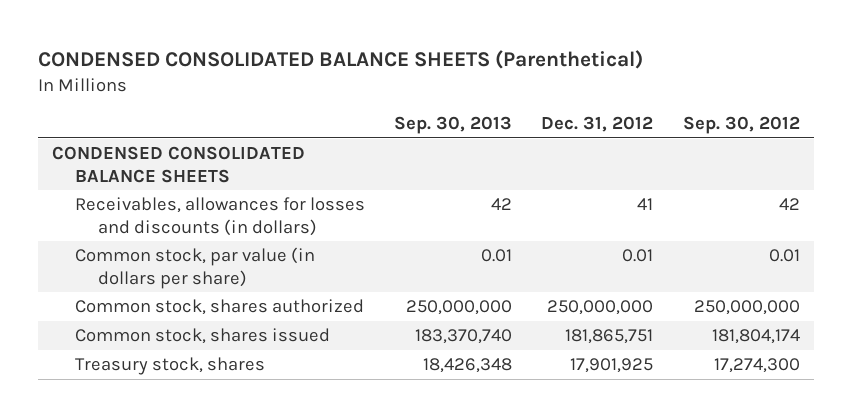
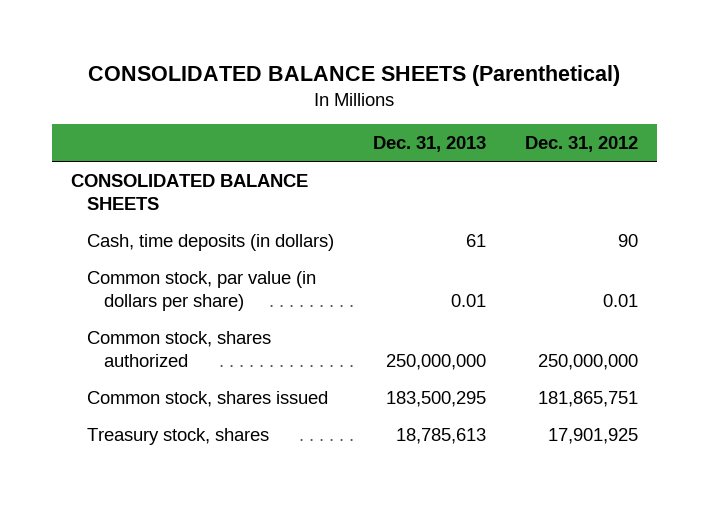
- CONDENSED CONSOLIDATED BALANCE SHEETS (Parenthetical)
+ CONSOLIDATED BALANCE SHEETS (Parenthetical)
- | Sep. 30, 2013 | Dec. 31, 2012 | Sep. 30, 2012
+ | Dec. 31, 2013 | Dec. 31, 2012
- CONDENSED CONSOLIDATED BALANCE SHEETS
- Receivables, allowances for losses and discounts (in dollars) | 42 | 41 | 42
+ CONSOLIDATED BALANCE SHEETS
+ Cash, time deposits (in dollars) | 61 | 90

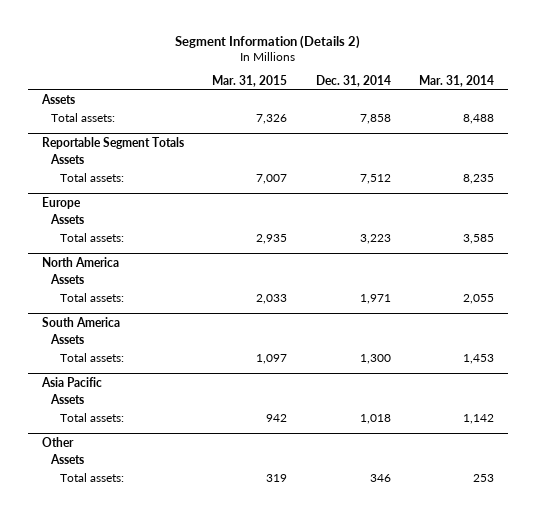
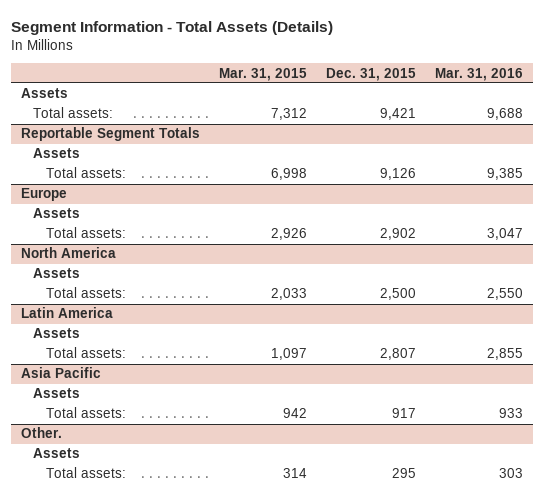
- Segment Information (Details 2)
+ Segment Information - Total Assets (Details)
- | Mar. 31, 2015 | Dec. 31, 2014 | Mar. 31, 2014
+ | Mar. 31, 2015 | Dec. 31, 2015 | Mar. 31, 2016
- Total assets: | 7,326 | 7,858 | 8,488
+ Total assets: | 7,312 | 9,421 | 9,688
@ Reportable Segment Totals
- Total assets: | 7,007 | 7,512 | 8,235
+ Total assets: | 6,998 | 9,126 | 9,385
@ Europe
- Total assets: | 2,935 | 3,223 | 3,585
+ Total assets: | 2,926 | 2,902 | 3,047
- South America
+ Latin America
- Other
+ Other.
- Total assets: | 319 | 346 | 253
+ Total assets: | 314 | 295 | 303

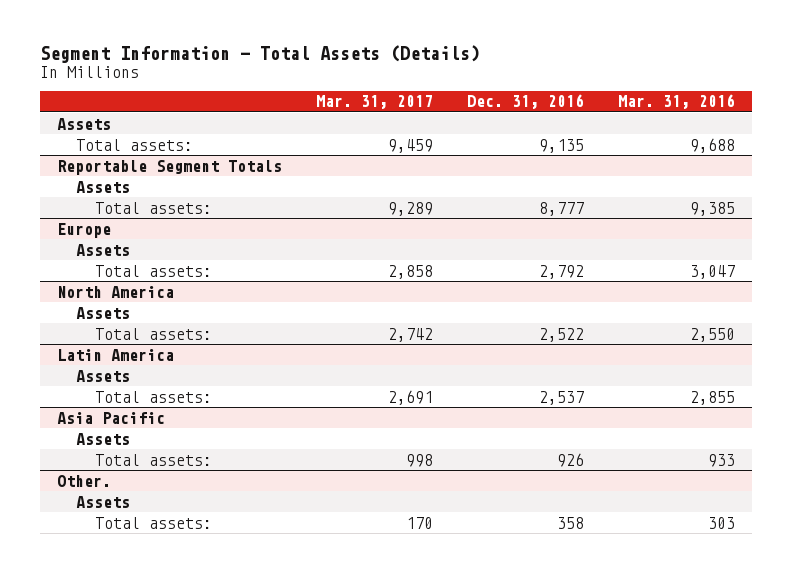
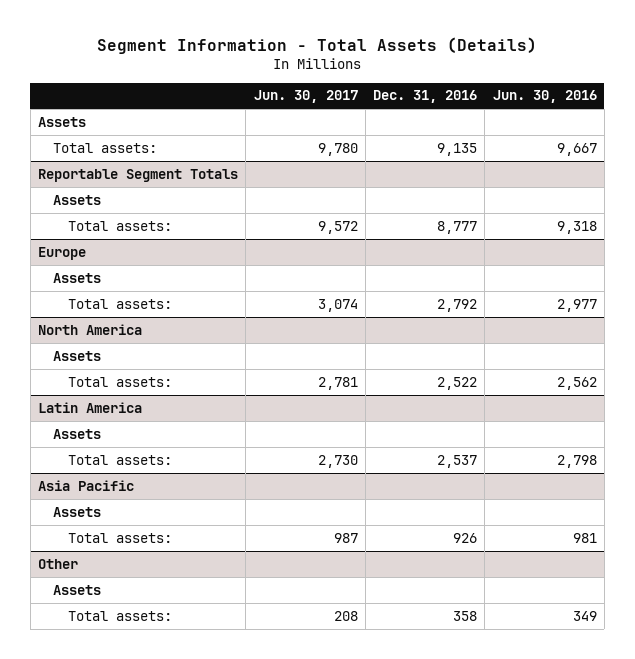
- | Mar. 31, 2017 | Dec. 31, 2016 | Mar. 31, 2016
+ | Jun. 30, 2017 | Dec. 31, 2016 | Jun. 30, 2016
- Other.
+ Other

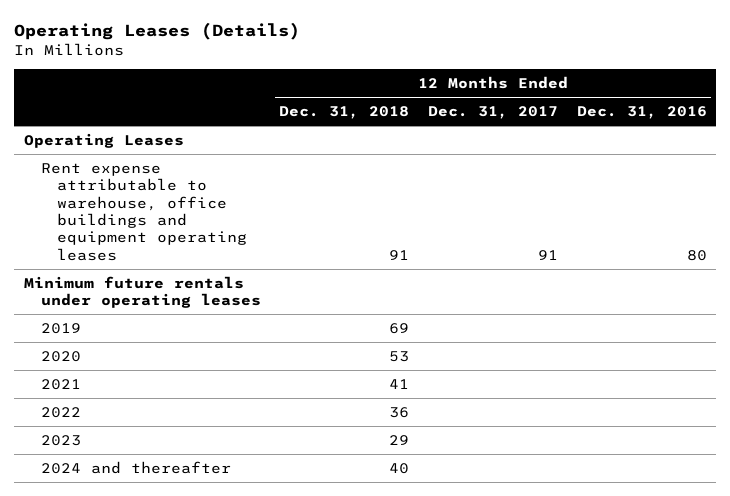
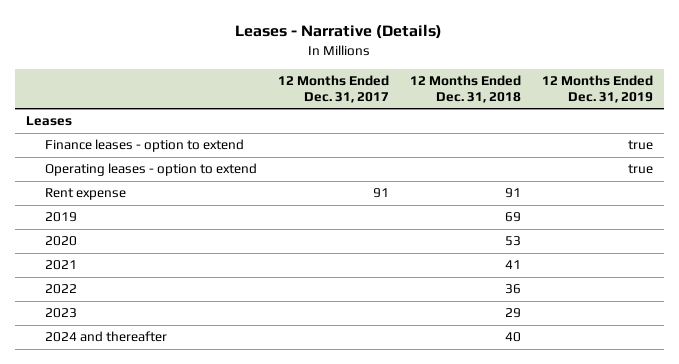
- Operating Leases (Details)
+ Leases - Narrative (Details)
- | 12 Months Ended Dec. 31, 2018 | 12 Months Ended Dec. 31, 2017 | 12 Months Ended Dec. 31, 2016
+ | 12 Months Ended Dec. 31, 2017 | 12 Months Ended Dec. 31, 2018 | 12 Months Ended Dec. 31, 2019
- Operating Leases
- Rent expense attributable to warehouse, office buildings and equipment operating leases | 91 | 91 | 80
- Minimum future rentals under operating leases
+ Leases
+ Finance leases - option to extend | | | true
+ Operating leases - option to extend | | | true
+ Rent expense | 91 | 91 |

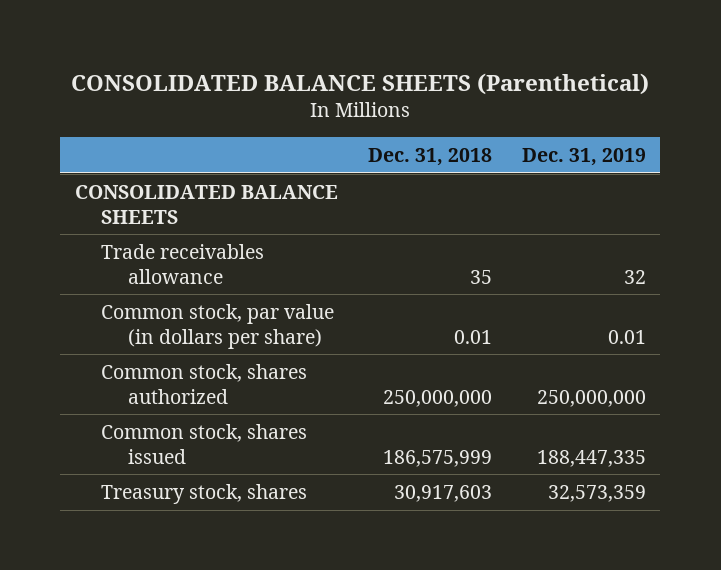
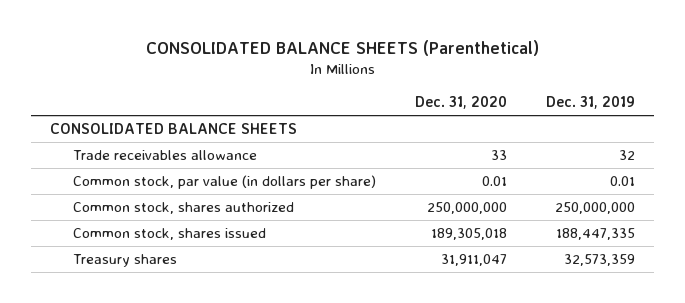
- | Dec. 31, 2018 | Dec. 31, 2019
+ | Dec. 31, 2020 | Dec. 31, 2019
- Treasury stock, shares | 30,917,603 | 32,573,359
+ Treasury shares | 31,911,047 | 32,573,359

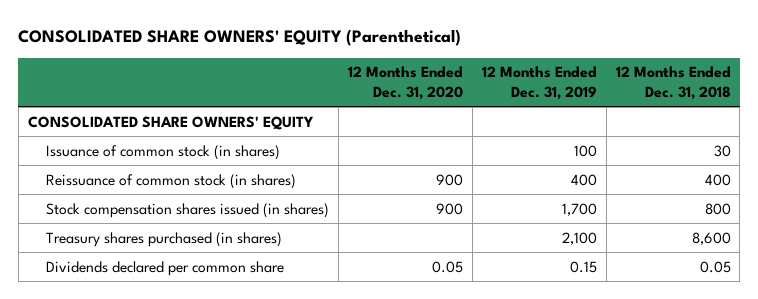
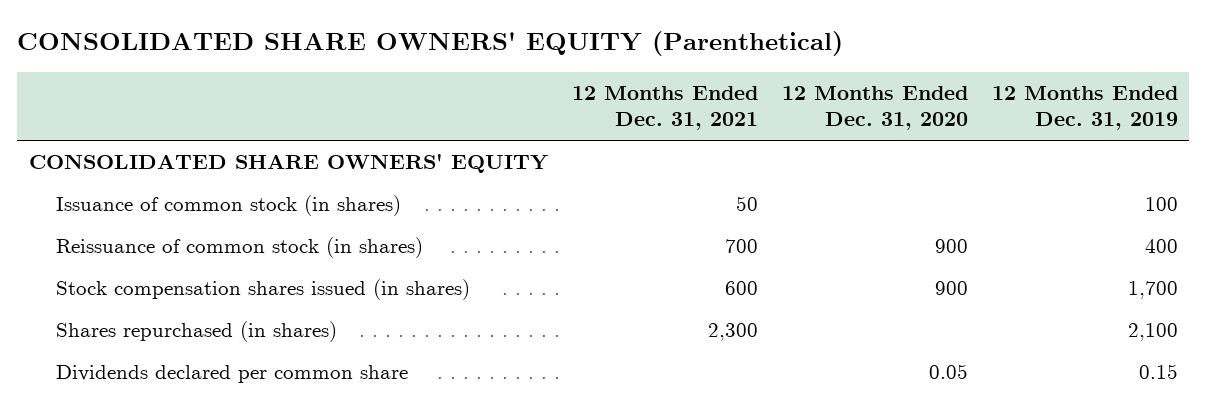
- | 12 Months Ended Dec. 31, 2020 | 12 Months Ended Dec. 31, 2019 | 12 Months Ended Dec. 31, 2018
+ | 12 Months Ended Dec. 31, 2021 | 12 Months Ended Dec. 31, 2020 | 12 Months Ended Dec. 31, 2019
- Treasury shares purchased (in shares) | | 2,100 | 8,600
+ Shares repurchased (in shares) | 2,300 | | 2,100

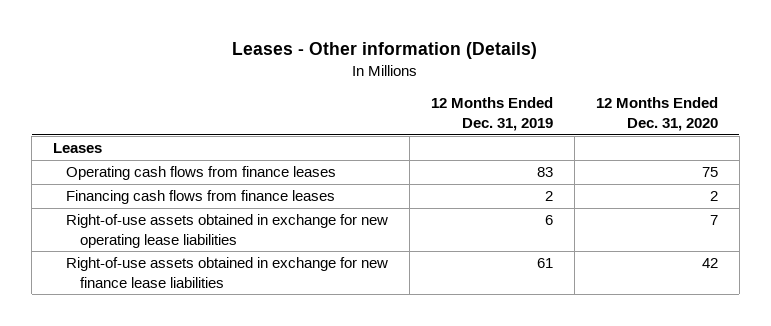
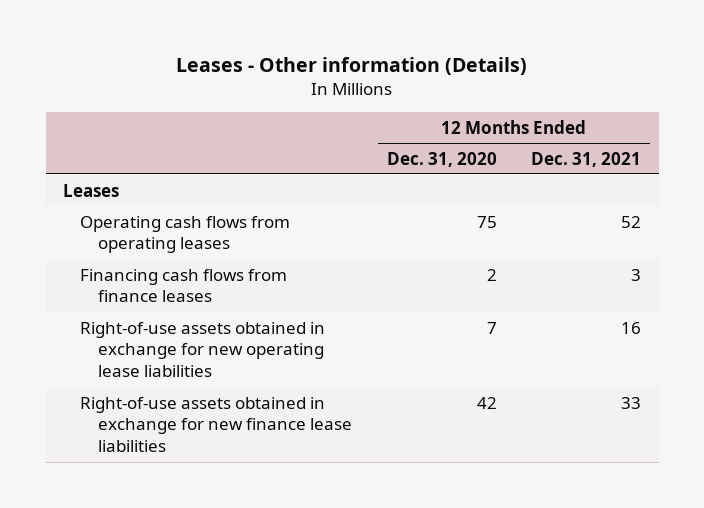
- | 12 Months Ended Dec. 31, 2019 | 12 Months Ended Dec. 31, 2020
+ | 12 Months Ended Dec. 31, 2020 | 12 Months Ended Dec. 31, 2021
- Operating cash flows from finance leases | 83 | 75
+ Operating cash flows from operating leases | 75 | 52

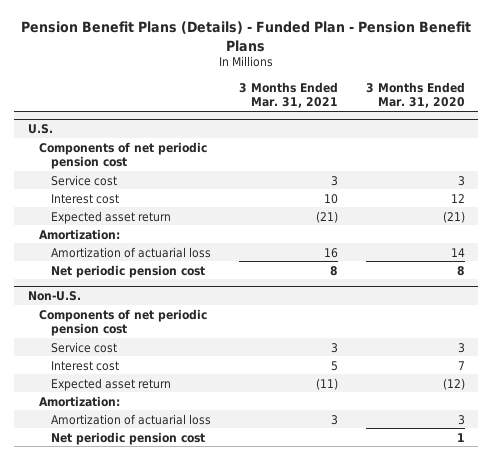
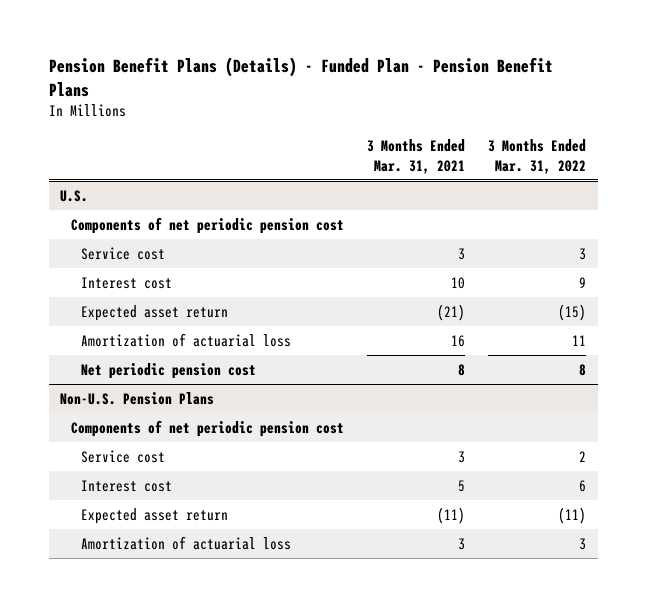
- | 3 Months Ended Mar. 31, 2021 | 3 Months Ended Mar. 31, 2020
+ | 3 Months Ended Mar. 31, 2021 | 3 Months Ended Mar. 31, 2022
@ U.S.
- Amortization:
- Non-U.S.
+ Non-U.S. Pension Plans
- Amortization:
- Net periodic pension cost | | 1

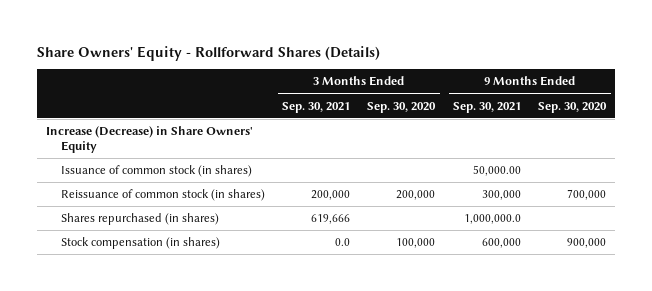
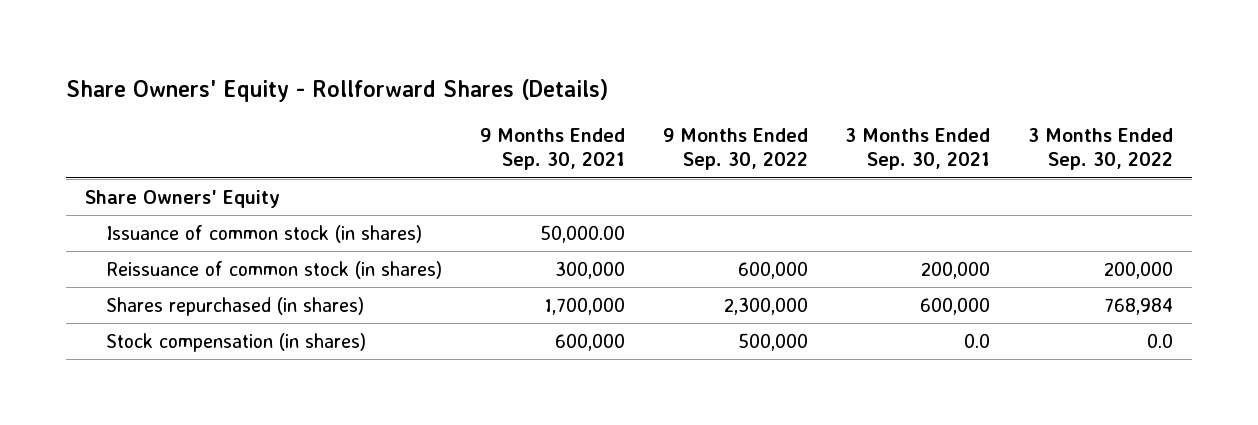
- | 3 Months Ended Sep. 30, 2021 | 3 Months Ended Sep. 30, 2020 | 9 Months Ended Sep. 30, 2021 | 9 Months Ended Sep. 30, 2020
+ | 9 Months Ended Sep. 30, 2021 | 9 Months Ended Sep. 30, 2022 | 3 Months Ended Sep. 30, 2021 | 3 Months Ended Sep. 30, 2022
- Increase (Decrease) in Share Owners' Equity
+ Share Owners' Equity
- Shares repurchased (in shares) | 619,666 | | 1,000,000.0 |
+ Shares repurchased (in shares) | 1,700,000 | 2,300,000 | 600,000 | 768,984

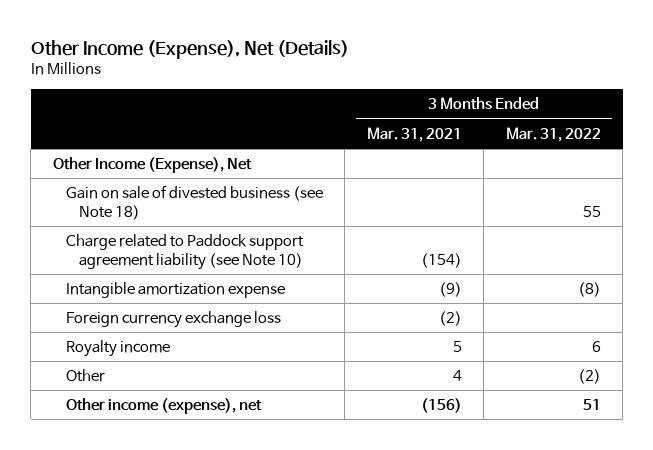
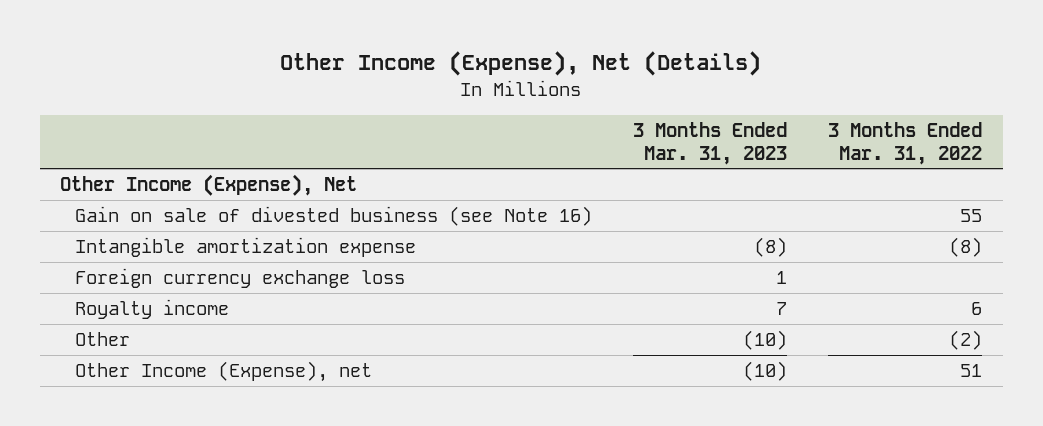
- | 3 Months Ended Mar. 31, 2021 | 3 Months Ended Mar. 31, 2022
+ | 3 Months Ended Mar. 31, 2023 | 3 Months Ended Mar. 31, 2022
- Gain on sale of divested business (see Note 18) | | 55
- Charge related to Paddock support agreement liability (see Note 10) | (154) |
+ Gain on sale of divested business (see Note 16) | | 55
- Other income (expense), net | (156) | 51
+ Other Income (Expense), net | (10) | 51

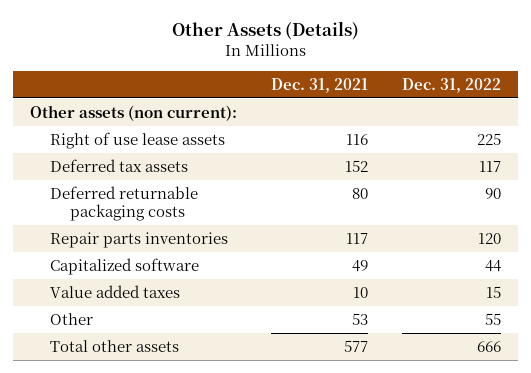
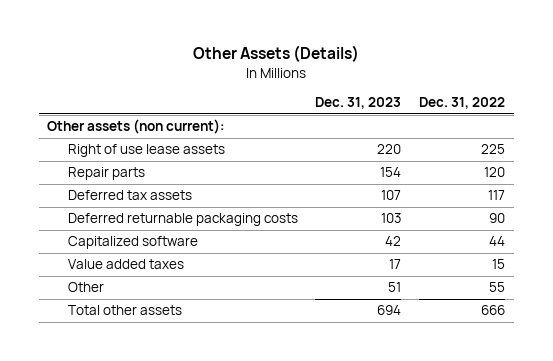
- | Dec. 31, 2021 | Dec. 31, 2022
+ | Dec. 31, 2023 | Dec. 31, 2022
+ Repair parts | 154 | 120
- Repair parts inventories | 117 | 120

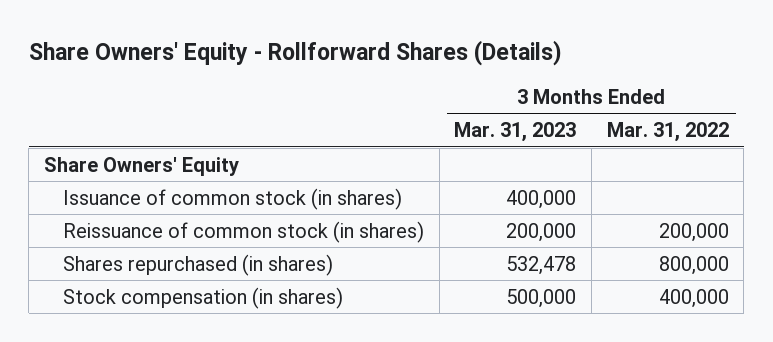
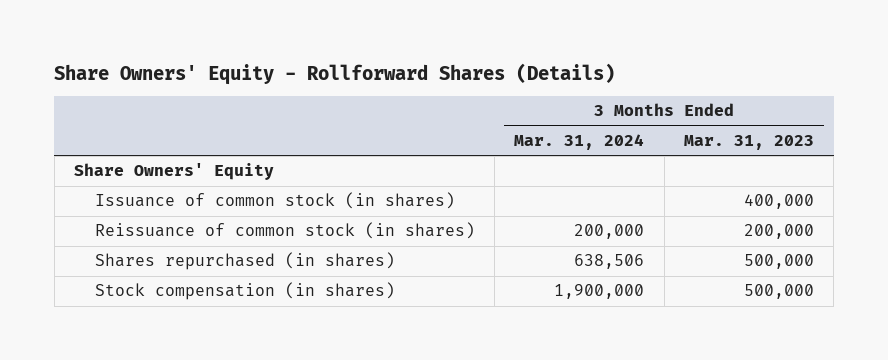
- | 3 Months Ended Mar. 31, 2023 | 3 Months Ended Mar. 31, 2022
+ | 3 Months Ended Mar. 31, 2024 | 3 Months Ended Mar. 31, 2023
- Shares repurchased (in shares) | 532,478 | 800,000
+ Shares repurchased (in shares) | 638,506 | 500,000

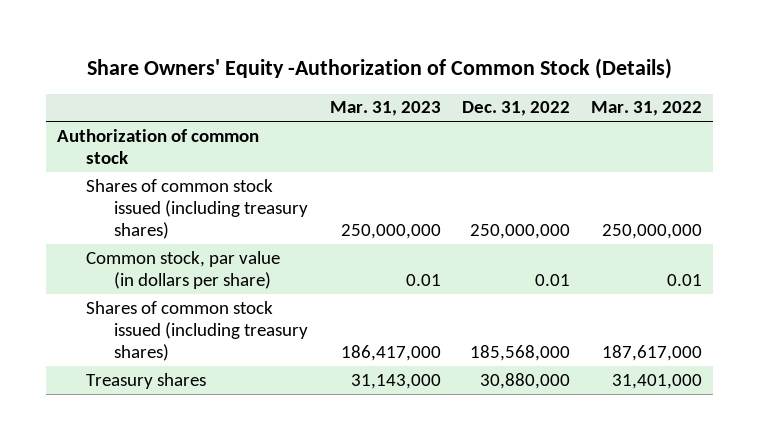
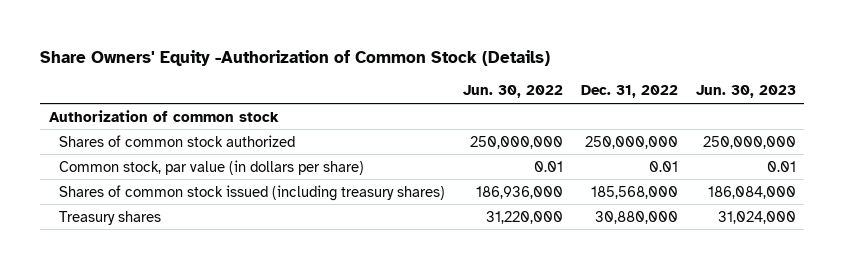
- | Mar. 31, 2023 | Dec. 31, 2022 | Mar. 31, 2022
+ | Jun. 30, 2022 | Dec. 31, 2022 | Jun. 30, 2023
- Shares of common stock issued (including treasury shares) | 250,000,000 | 250,000,000 | 250,000,000
+ Shares of common stock authorized | 250,000,000 | 250,000,000 | 250,000,000

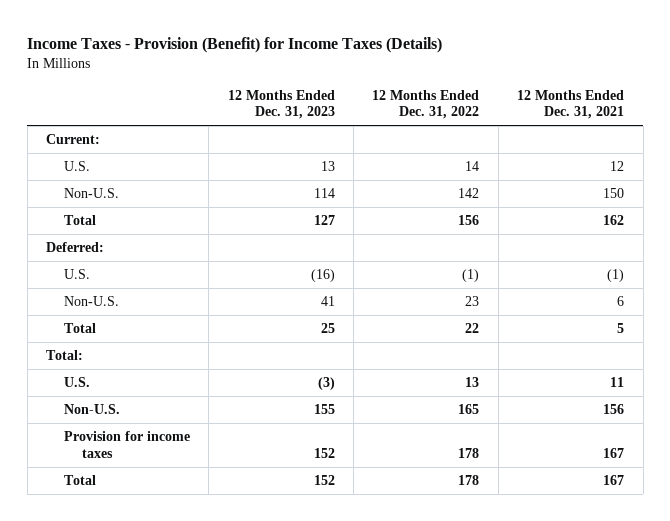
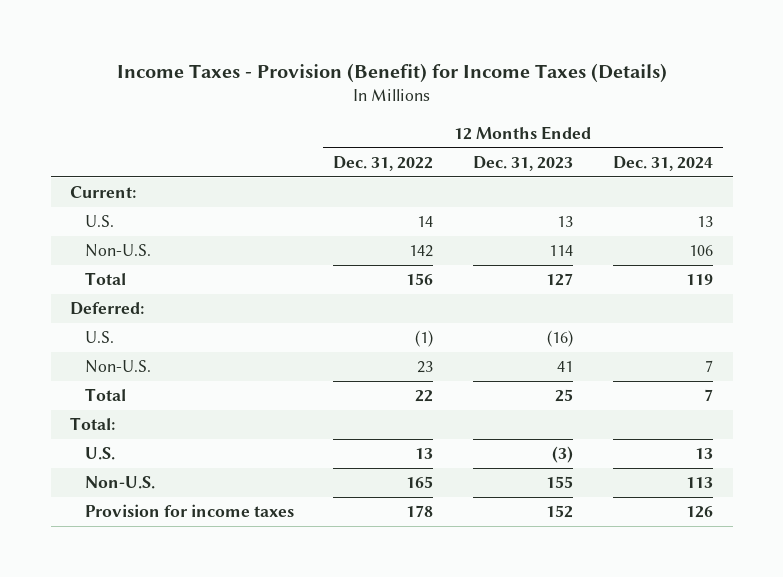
- | 12 Months Ended Dec. 31, 2023 | 12 Months Ended Dec. 31, 2022 | 12 Months Ended Dec. 31, 2021
+ | 12 Months Ended Dec. 31, 2022 | 12 Months Ended Dec. 31, 2023 | 12 Months Ended Dec. 31, 2024
- Total | 152 | 178 | 167

